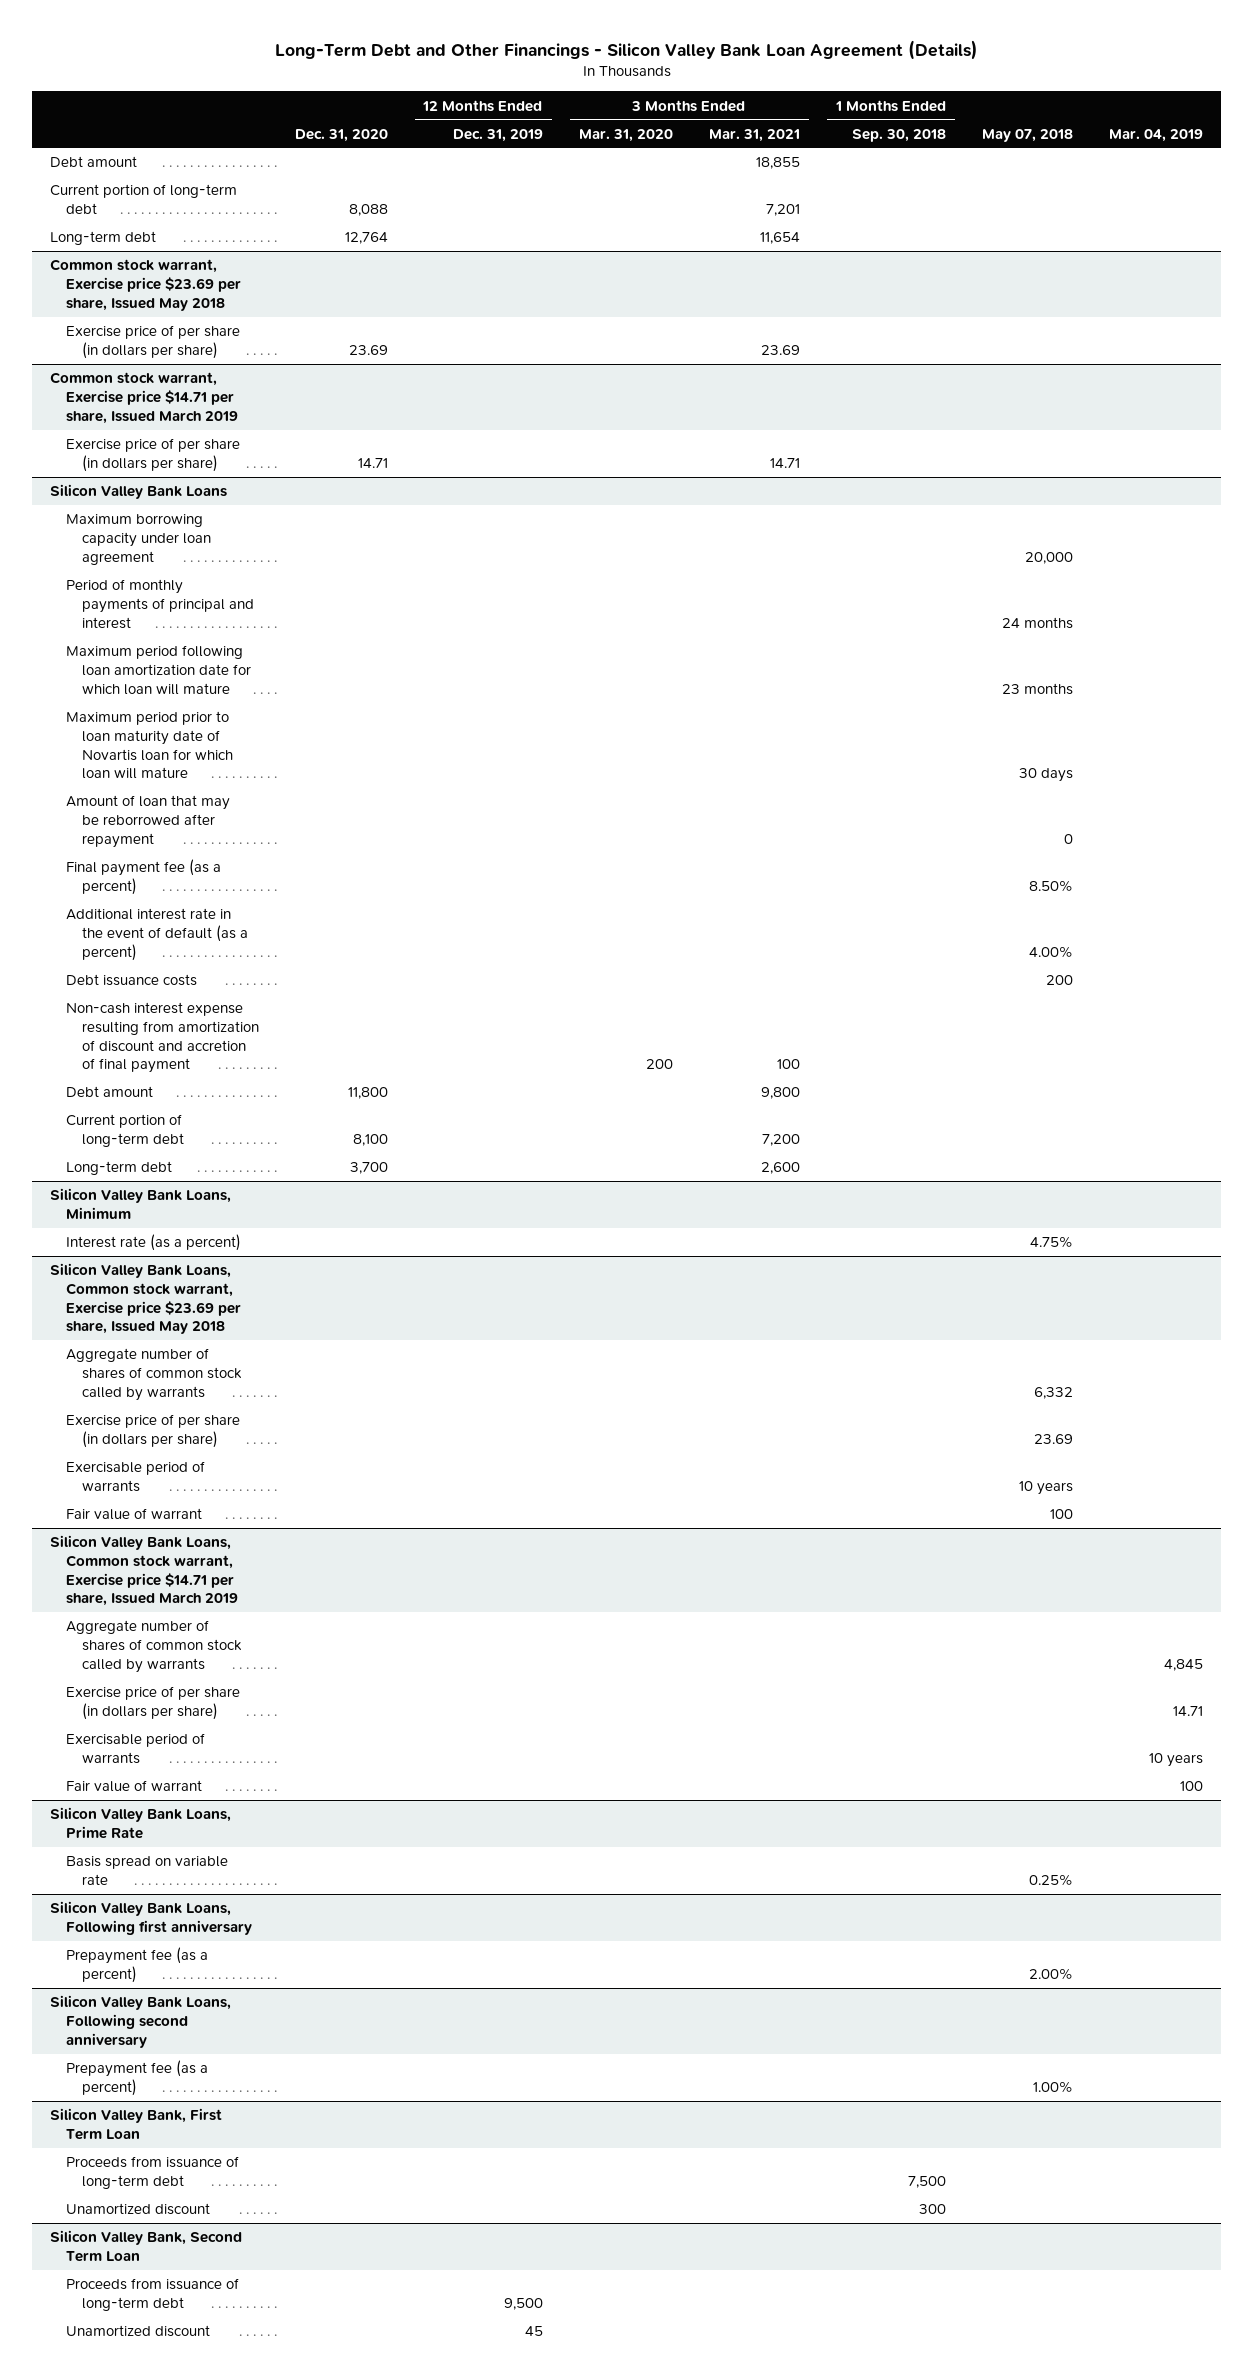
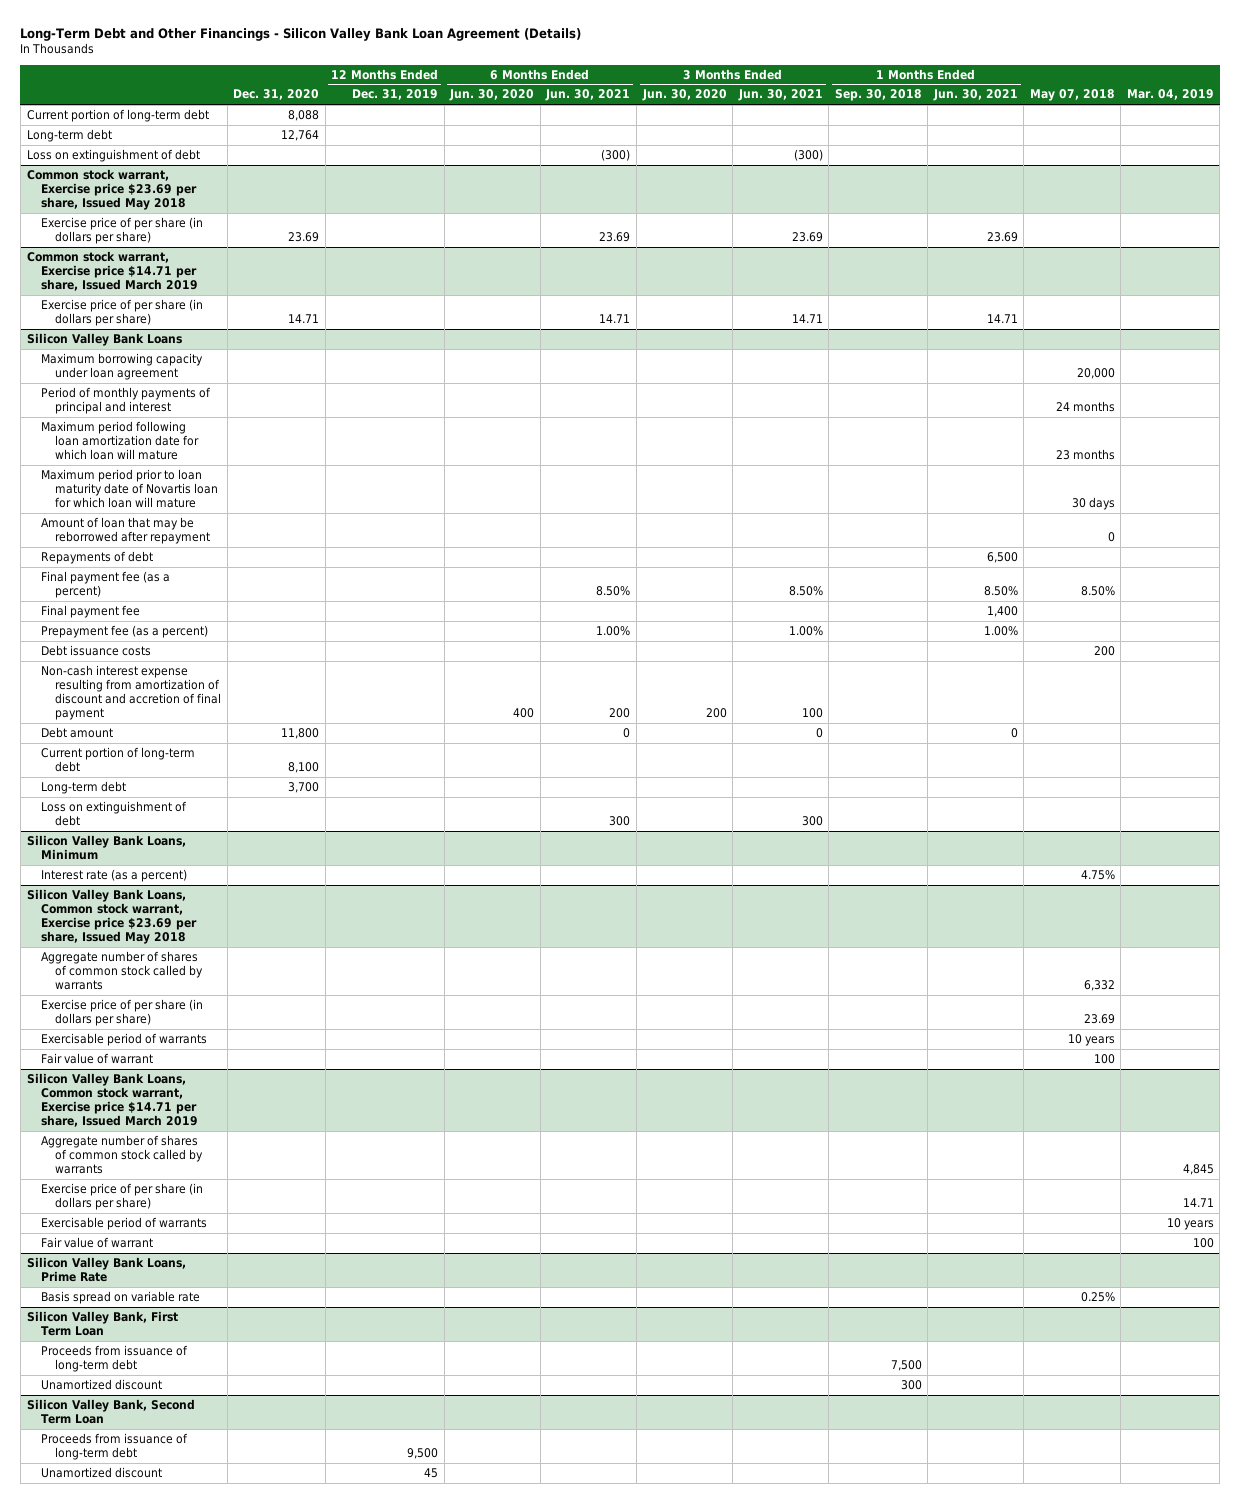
- | Dec. 31, 2020 | 12 Months Ended Dec. 31, 2019 | 3 Months Ended Mar. 31, 2020 | 3 Months Ended Mar. 31, 2021 | 1 Months Ended Sep. 30, 2018 | May 07, 2018 | Mar. 04, 2019
+ | Dec. 31, 2020 | 12 Months Ended Dec. 31, 2019 | 6 Months Ended Jun. 30, 2020 | 6 Months Ended Jun. 30, 2021 | 3 Months Ended Jun. 30, 2020 | 3 Months Ended Jun. 30, 2021 | 1 Months Ended Sep. 30, 2018 | 1 Months Ended Jun. 30, 2021 | May 07, 2018 | Mar. 04, 2019
- Debt amount | | | | 18,855 | | |
+ Loss on extinguishment of debt | | | | (300) | | (300) | | | |
@ Silicon Valley Bank Loans
+ Repayments of debt | | | | | | | | 6,500 | |
- Additional interest rate in the event of default (as a percent) | | | | | | 4.00% |
+ Final payment fee | | | | | | | | 1,400 | |
+ Prepayment fee (as a percent) | | | | 1.00% | | 1.00% | | 1.00% | |
+ Loss on extinguishment of debt | | | | 300 | | 300 | | | |
- Silicon Valley Bank Loans, Following first anniversary
- Prepayment fee (as a percent) | | | | | | 2.00% |
- Silicon Valley Bank Loans, Following second anniversary
- Prepayment fee (as a percent) | | | | | | 1.00% |

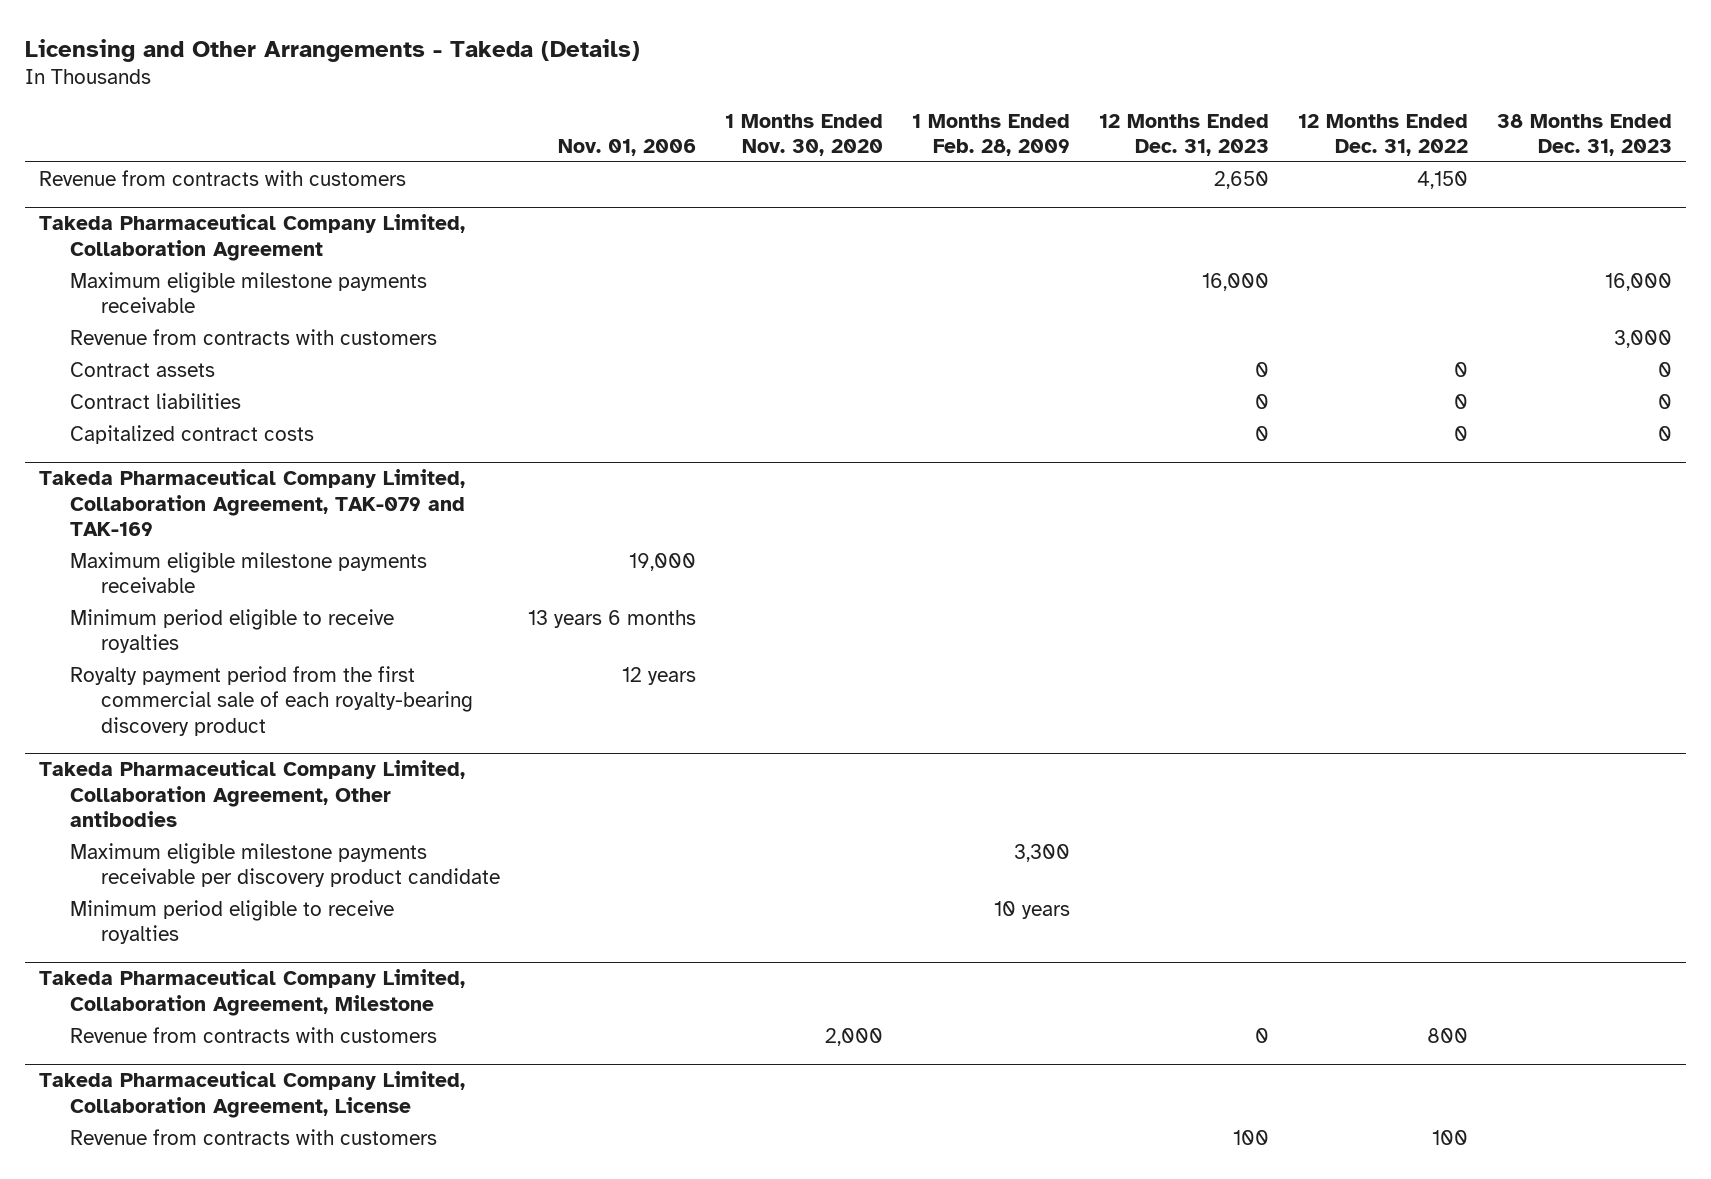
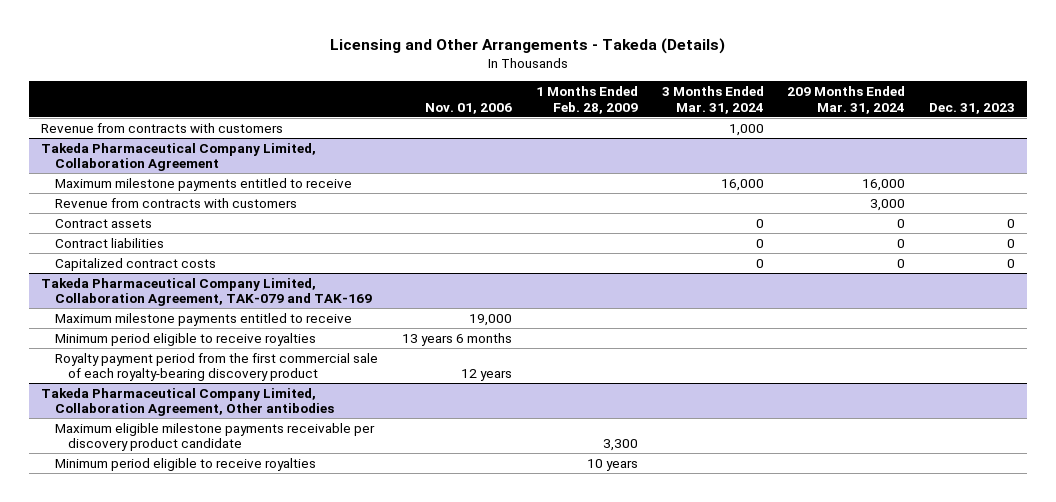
- | Nov. 01, 2006 | 1 Months Ended Nov. 30, 2020 | 1 Months Ended Feb. 28, 2009 | 12 Months Ended Dec. 31, 2023 | 12 Months Ended Dec. 31, 2022 | 38 Months Ended Dec. 31, 2023
+ | Nov. 01, 2006 | 1 Months Ended Feb. 28, 2009 | 3 Months Ended Mar. 31, 2024 | 209 Months Ended Mar. 31, 2024 | Dec. 31, 2023
@ Takeda Pharmaceutical Company Limited, Collaboration Agreement
- Maximum eligible milestone payments receivable | | | | 16,000 | | 16,000
+ Maximum milestone payments entitled to receive | | | 16,000 | 16,000 |
@ Takeda Pharmaceutical Company Limited, Collaboration Agreement, TAK-079 and TAK-169
- Maximum eligible milestone payments receivable | 19,000 | | | | |
+ Maximum milestone payments entitled to receive | 19,000 | | | |
- Takeda Pharmaceutical Company Limited, Collaboration Agreement, Milestone
- Revenue from contracts with customers | | 2,000 | | 0 | 800 |
- Takeda Pharmaceutical Company Limited, Collaboration Agreement, License
- Revenue from contracts with customers | | | | 100 | 100 |

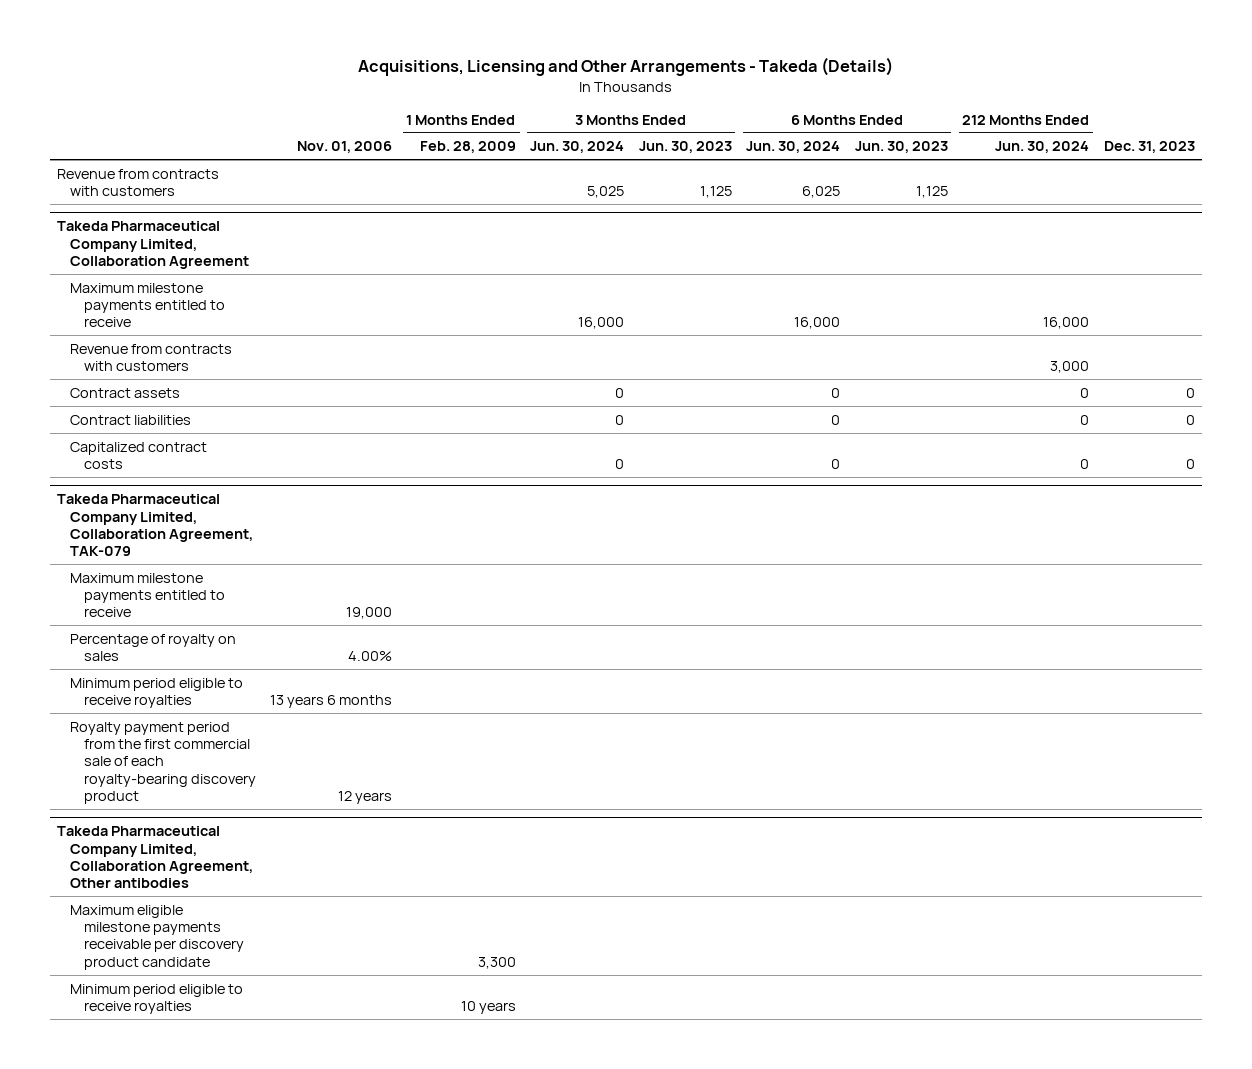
- Licensing and Other Arrangements - Takeda (Details)
+ Acquisitions, Licensing and Other Arrangements - Takeda (Details)
- | Nov. 01, 2006 | 1 Months Ended Feb. 28, 2009 | 3 Months Ended Mar. 31, 2024 | 209 Months Ended Mar. 31, 2024 | Dec. 31, 2023
+ | Nov. 01, 2006 | 1 Months Ended Feb. 28, 2009 | 3 Months Ended Jun. 30, 2024 | 3 Months Ended Jun. 30, 2023 | 6 Months Ended Jun. 30, 2024 | 6 Months Ended Jun. 30, 2023 | 212 Months Ended Jun. 30, 2024 | Dec. 31, 2023
- Takeda Pharmaceutical Company Limited, Collaboration Agreement, TAK-079 and TAK-169
+ Takeda Pharmaceutical Company Limited, Collaboration Agreement, TAK-079
+ Percentage of royalty on sales | 4.00% | | | | | | |

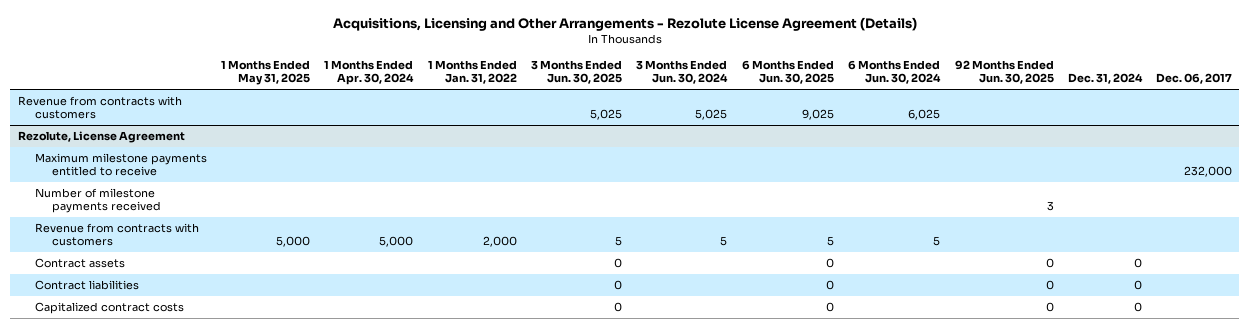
- Acquisitions, Licensing and Other Arrangements - Takeda (Details)
+ Acquisitions, Licensing and Other Arrangements - Rezolute License Agreement (Details)
- | Nov. 01, 2006 | 1 Months Ended Feb. 28, 2009 | 3 Months Ended Jun. 30, 2024 | 3 Months Ended Jun. 30, 2023 | 6 Months Ended Jun. 30, 2024 | 6 Months Ended Jun. 30, 2023 | 212 Months Ended Jun. 30, 2024 | Dec. 31, 2023
+ | 1 Months Ended May 31, 2025 | 1 Months Ended Apr. 30, 2024 | 1 Months Ended Jan. 31, 2022 | 3 Months Ended Jun. 30, 2025 | 3 Months Ended Jun. 30, 2024 | 6 Months Ended Jun. 30, 2025 | 6 Months Ended Jun. 30, 2024 | 92 Months Ended Jun. 30, 2025 | Dec. 31, 2024 | Dec. 06, 2017
- Takeda Pharmaceutical Company Limited, Collaboration Agreement
- Maximum milestone payments entitled to receive | | | 16,000 | | 16,000 | | 16,000 |
- Revenue from contracts with customers | | | | | | | 3,000 |
- Contract assets | | | 0 | | 0 | | 0 | 0
- Contract liabilities | | | 0 | | 0 | | 0 | 0
- Capitalized contract costs | | | 0 | | 0 | | 0 | 0
- Takeda Pharmaceutical Company Limited, Collaboration Agreement, TAK-079
- Maximum milestone payments entitled to receive | 19,000 | | | | | | |
- Percentage of royalty on sales | 4.00% | | | | | | |
- Minimum period eligible to receive royalties | 13 years 6 months | | | | | | |
- Royalty payment period from the first commercial sale of each royalty-bearing discovery product | 12 years | | | | | | |
- Takeda Pharmaceutical Company Limited, Collaboration Agreement, Other antibodies
- Maximum eligible milestone payments receivable per discovery product candidate | | 3,300 | | | | | |
- Minimum period eligible to receive royalties | | 10 years | | | | | |
+ Rezolute, License Agreement
+ Maximum milestone payments entitled to receive | | | | | | | | | | 232,000
+ Number of milestone payments received | | | | | | | | 3 | |
+ Revenue from contracts with customers | 5,000 | 5,000 | 2,000 | 5 | 5 | 5 | 5 | | |
+ Contract assets | | | | 0 | | 0 | | 0 | 0 |
+ Contract liabilities | | | | 0 | | 0 | | 0 | 0 |
+ Capitalized contract costs | | | | 0 | | 0 | | 0 | 0 |

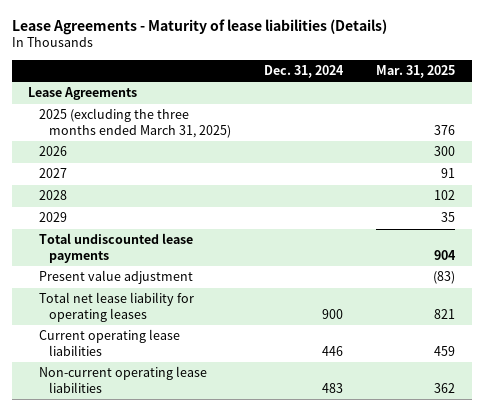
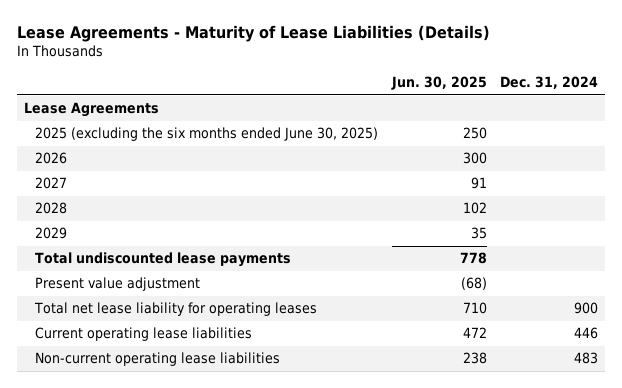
- Lease Agreements - Maturity of lease liabilities (Details)
+ Lease Agreements - Maturity of Lease Liabilities (Details)
- | Dec. 31, 2024 | Mar. 31, 2025
+ | Jun. 30, 2025 | Dec. 31, 2024
- 2025 (excluding the three months ended March 31, 2025) | | 376
+ 2025 (excluding the six months ended June 30, 2025) | 250 |

